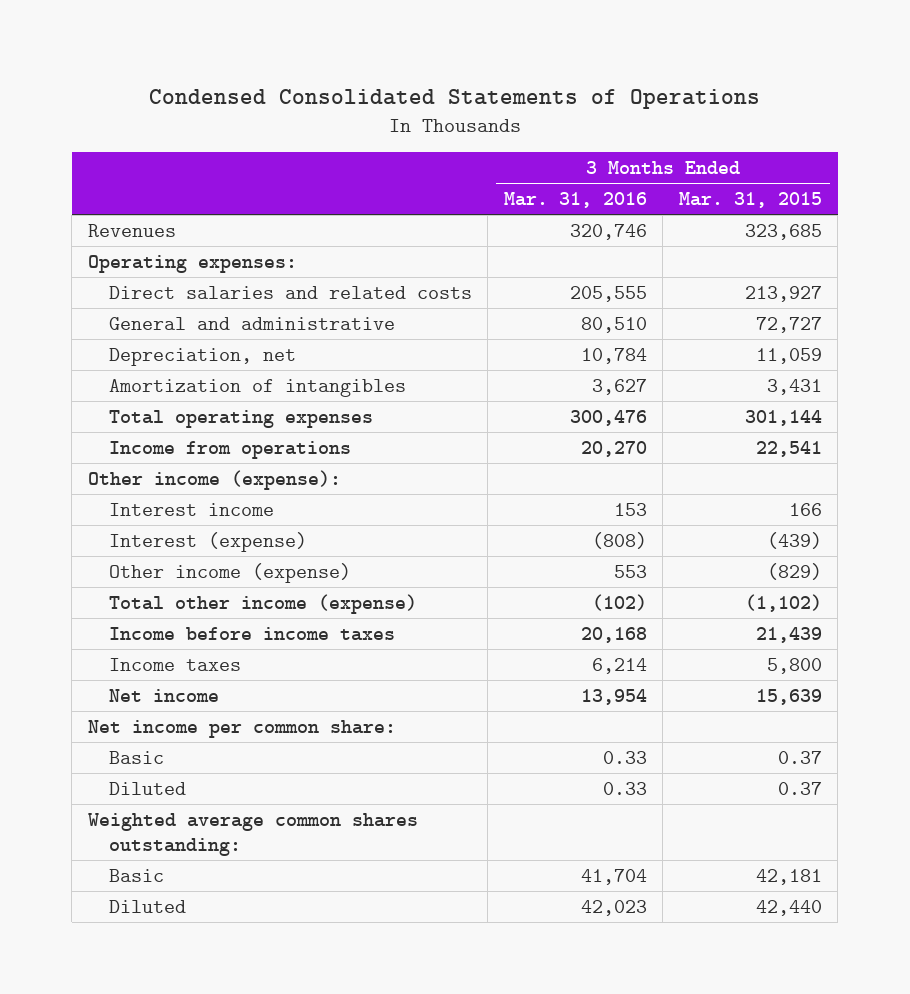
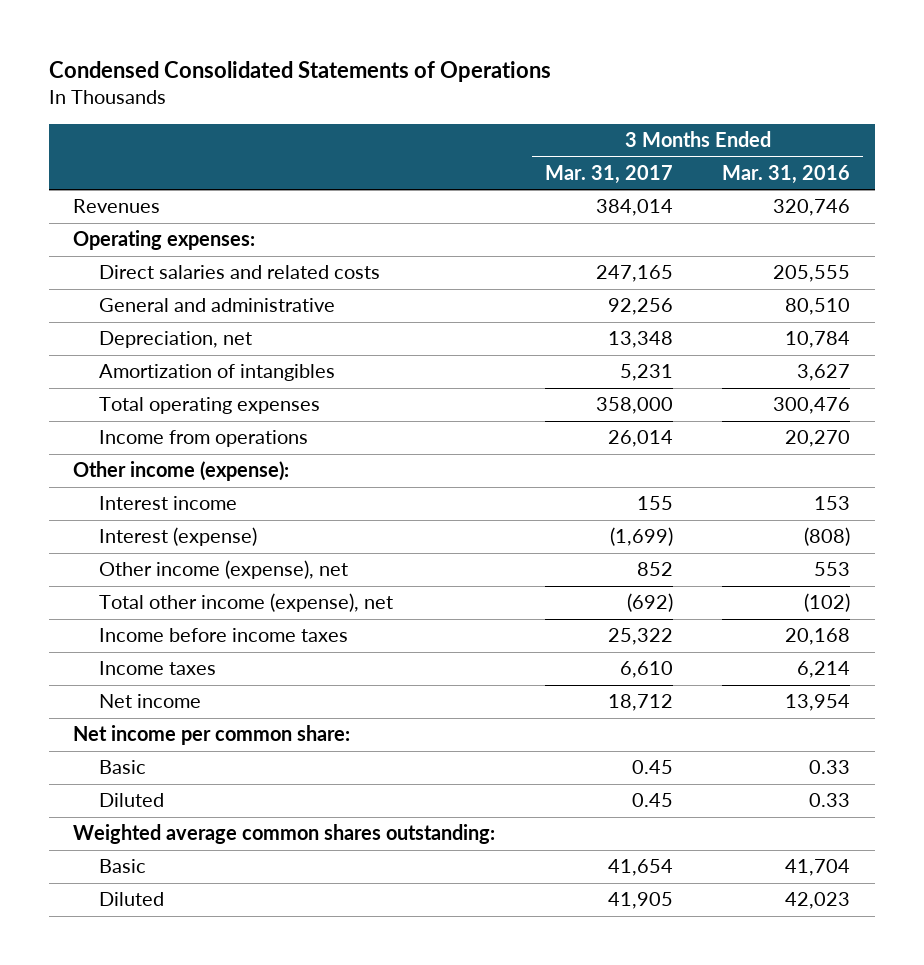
- | 3 Months Ended Mar. 31, 2016 | 3 Months Ended Mar. 31, 2015
+ | 3 Months Ended Mar. 31, 2017 | 3 Months Ended Mar. 31, 2016
- Other income (expense) | 553 | (829)
- Total other income (expense) | (102) | (1,102)
+ Other income (expense), net | 852 | 553
+ Total other income (expense), net | (692) | (102)

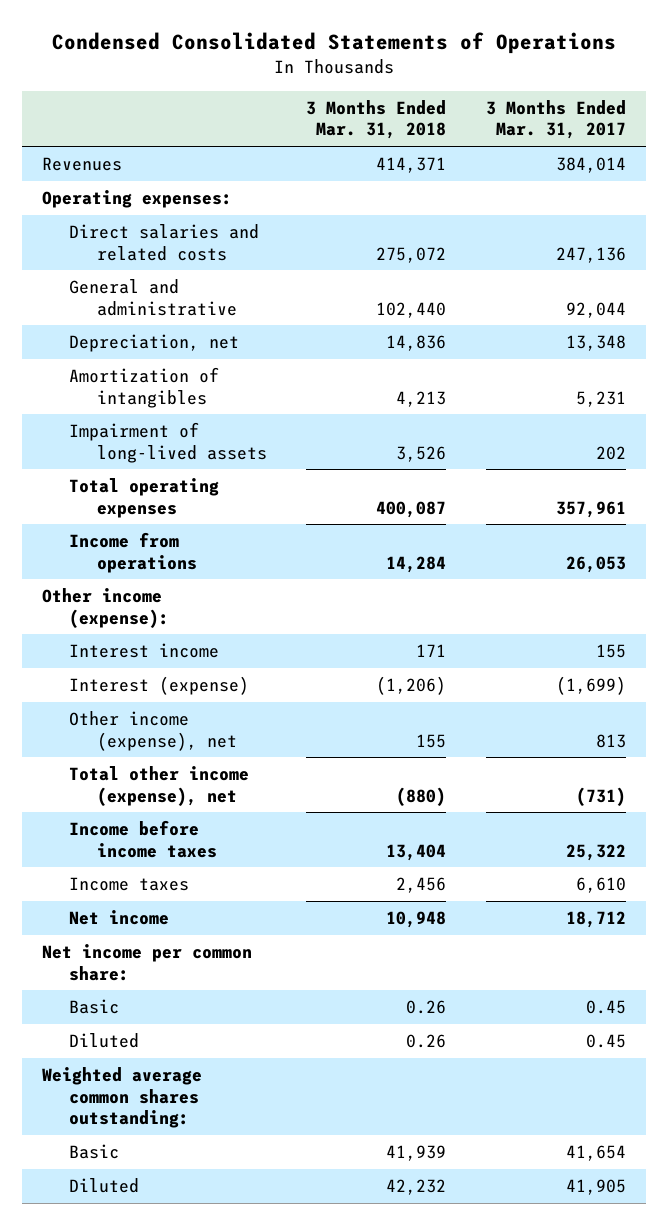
- | 3 Months Ended Mar. 31, 2017 | 3 Months Ended Mar. 31, 2016
+ | 3 Months Ended Mar. 31, 2018 | 3 Months Ended Mar. 31, 2017
- Direct salaries and related costs | 247,165 | 205,555
- General and administrative | 92,256 | 80,510
+ Direct salaries and related costs | 275,072 | 247,136
+ General and administrative | 102,440 | 92,044
- Total operating expenses | 358,000 | 300,476
- Income from operations | 26,014 | 20,270
+ Impairment of long-lived assets | 3,526 | 202
+ Total operating expenses | 400,087 | 357,961
+ Income from operations | 14,284 | 26,053
- Other income (expense), net | 852 | 553
- Total other income (expense), net | (692) | (102)
+ Other income (expense), net | 155 | 813
+ Total other income (expense), net | (880) | (731)

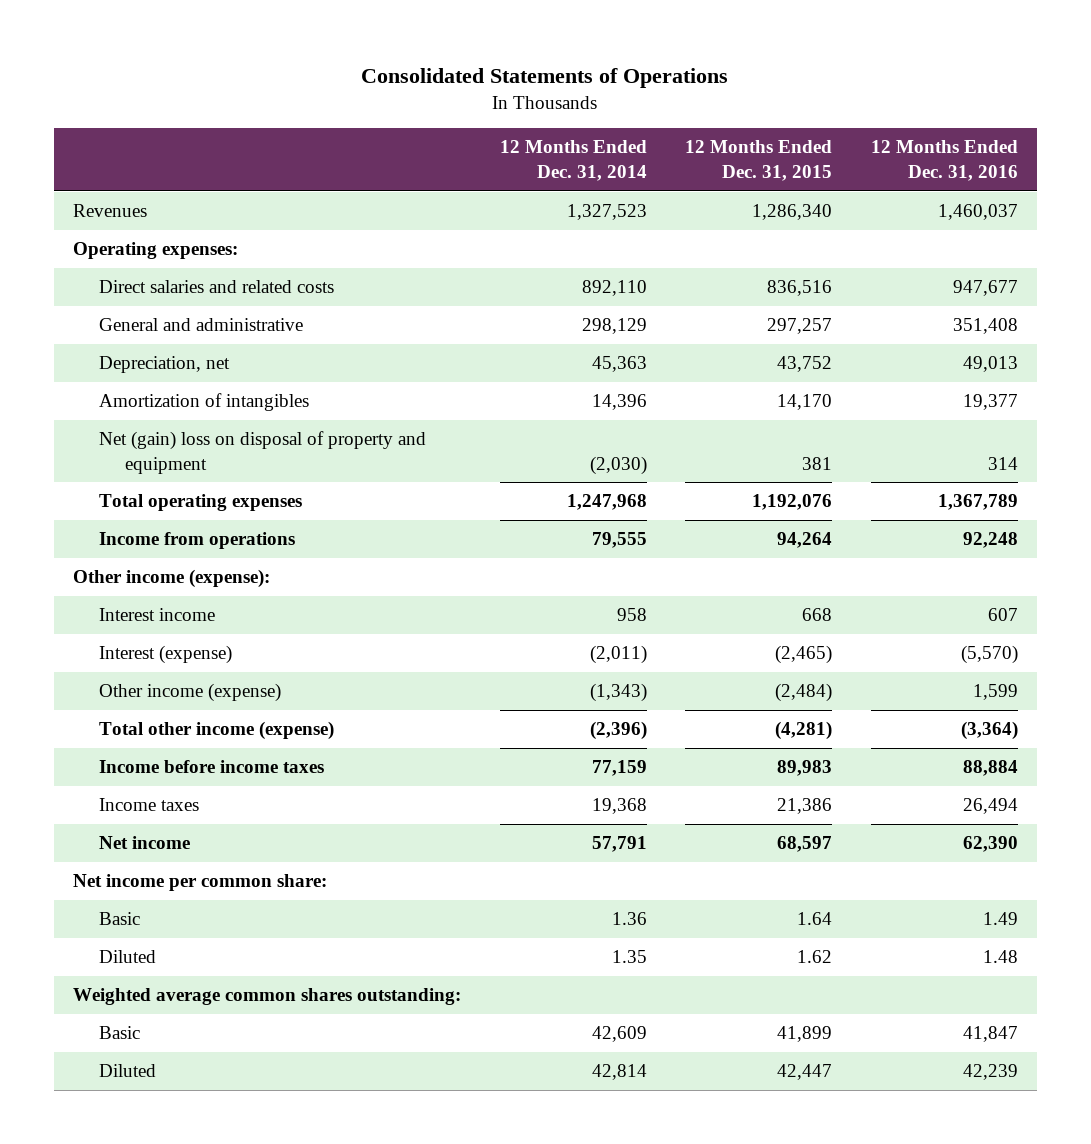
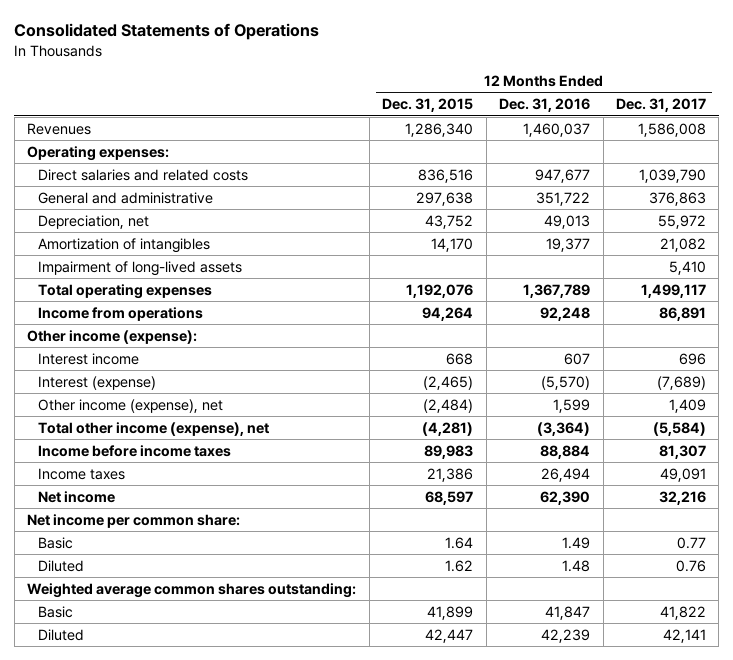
- | 12 Months Ended Dec. 31, 2014 | 12 Months Ended Dec. 31, 2015 | 12 Months Ended Dec. 31, 2016
+ | 12 Months Ended Dec. 31, 2015 | 12 Months Ended Dec. 31, 2016 | 12 Months Ended Dec. 31, 2017
- General and administrative | 298,129 | 297,257 | 351,408
+ General and administrative | 297,638 | 351,722 | 376,863
- Net (gain) loss on disposal of property and equipment | (2,030) | 381 | 314
+ Impairment of long-lived assets | | | 5,410
- Other income (expense) | (1,343) | (2,484) | 1,599
- Total other income (expense) | (2,396) | (4,281) | (3,364)
+ Other income (expense), net | (2,484) | 1,599 | 1,409
+ Total other income (expense), net | (4,281) | (3,364) | (5,584)

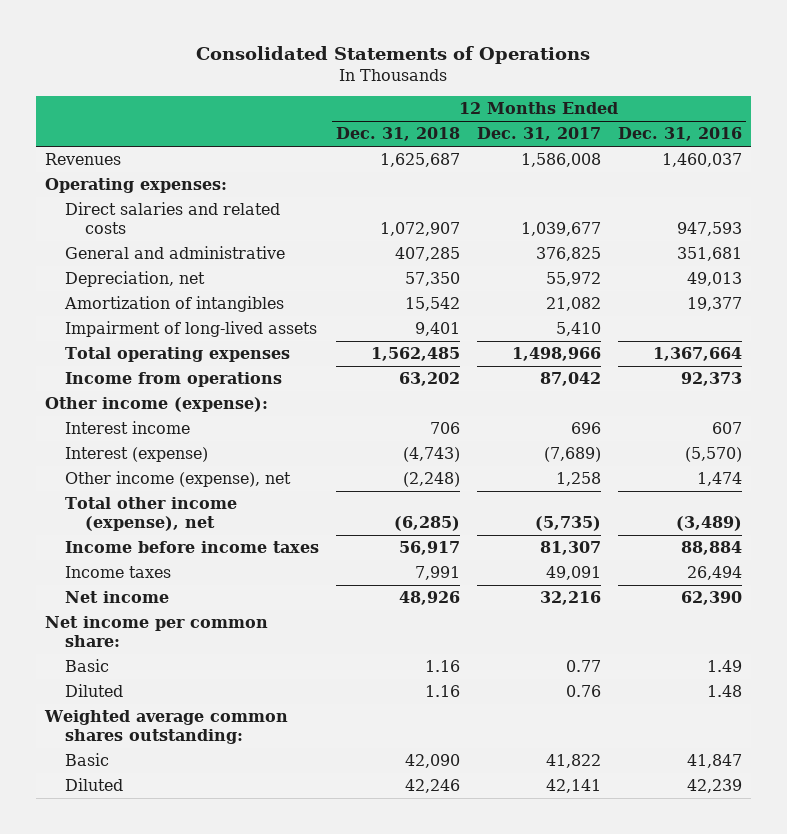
- | 12 Months Ended Dec. 31, 2015 | 12 Months Ended Dec. 31, 2016 | 12 Months Ended Dec. 31, 2017
+ | 12 Months Ended Dec. 31, 2018 | 12 Months Ended Dec. 31, 2017 | 12 Months Ended Dec. 31, 2016
- Direct salaries and related costs | 836,516 | 947,677 | 1,039,790
- General and administrative | 297,638 | 351,722 | 376,863
+ Direct salaries and related costs | 1,072,907 | 1,039,677 | 947,593
+ General and administrative | 407,285 | 376,825 | 351,681
- Total operating expenses | 1,192,076 | 1,367,789 | 1,499,117
- Income from operations | 94,264 | 92,248 | 86,891
+ Total operating expenses | 1,562,485 | 1,498,966 | 1,367,664
+ Income from operations | 63,202 | 87,042 | 92,373
- Other income (expense), net | (2,484) | 1,599 | 1,409
- Total other income (expense), net | (4,281) | (3,364) | (5,584)
+ Other income (expense), net | (2,248) | 1,258 | 1,474
+ Total other income (expense), net | (6,285) | (5,735) | (3,489)

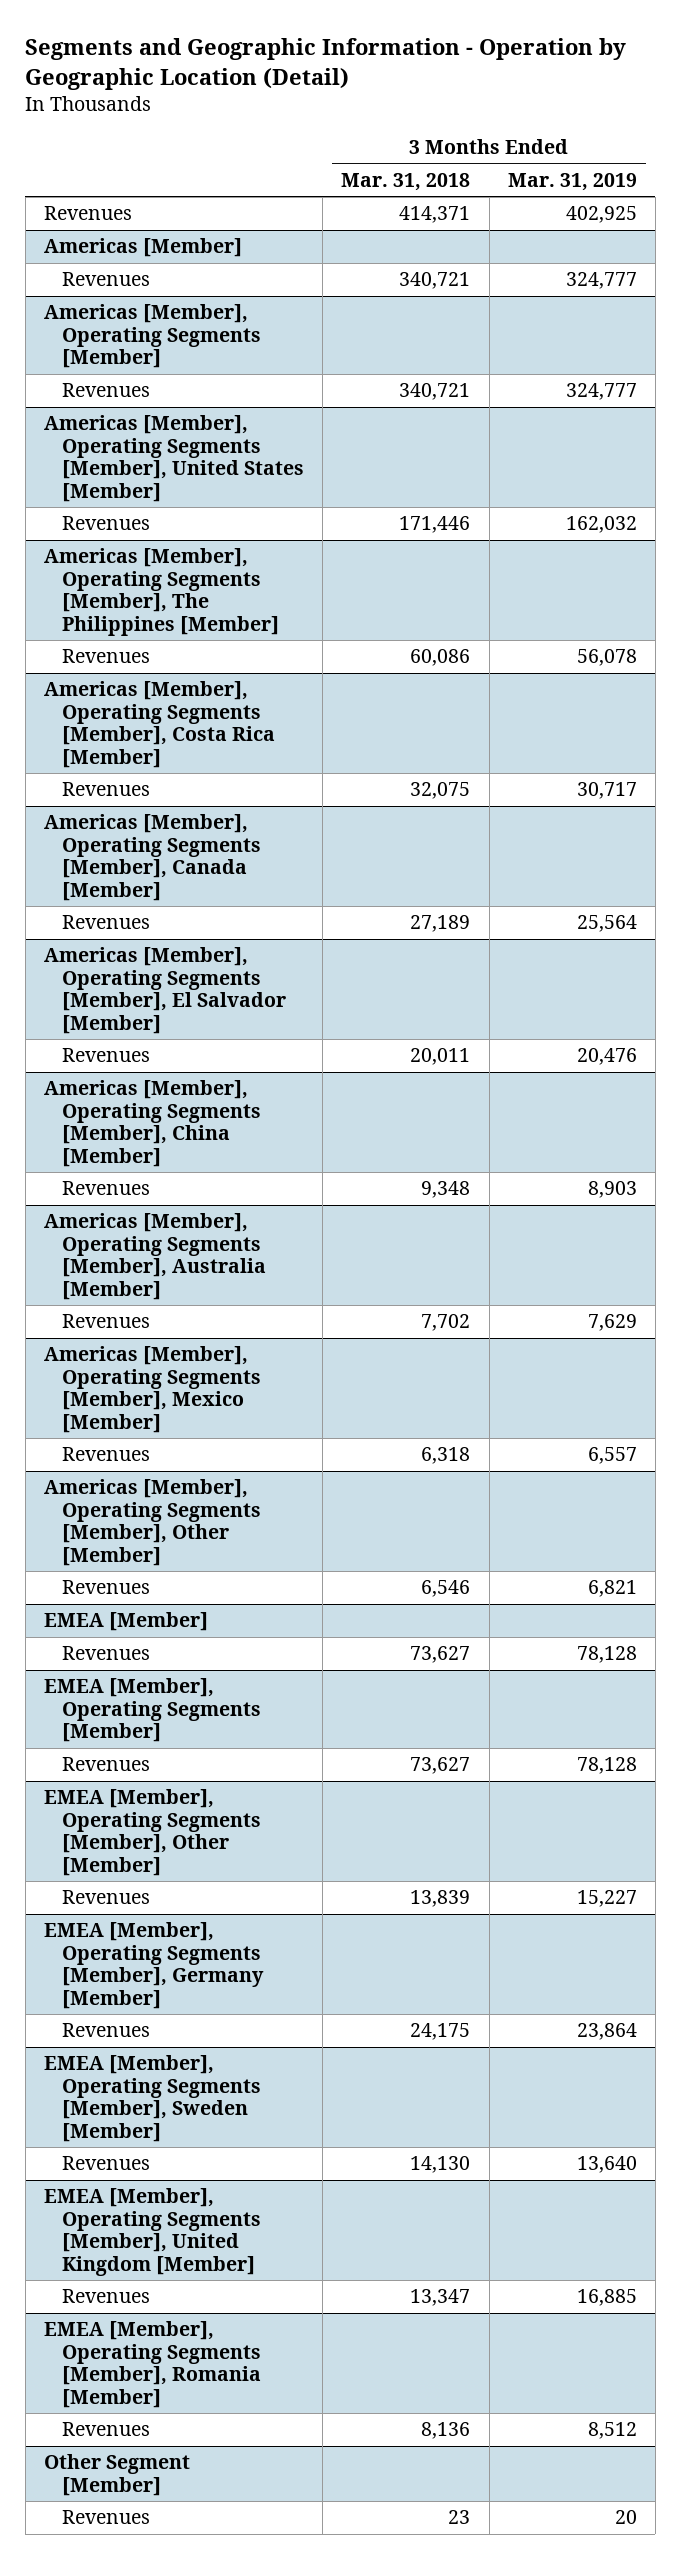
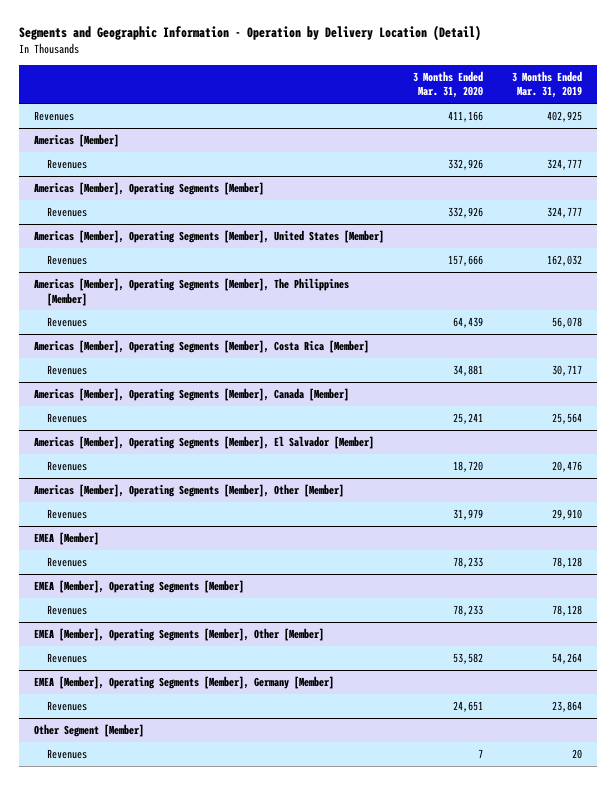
- Segments and Geographic Information - Operation by Geographic Location (Detail)
+ Segments and Geographic Information - Operation by Delivery Location (Detail)
- | 3 Months Ended Mar. 31, 2018 | 3 Months Ended Mar. 31, 2019
+ | 3 Months Ended Mar. 31, 2020 | 3 Months Ended Mar. 31, 2019
- Americas [Member], Operating Segments [Member], China [Member]
- Revenues | 9,348 | 8,903
- Americas [Member], Operating Segments [Member], Australia [Member]
- Revenues | 7,702 | 7,629
- Americas [Member], Operating Segments [Member], Mexico [Member]
- Revenues | 6,318 | 6,557
@ Americas [Member], Operating Segments [Member], Other [Member]
- Revenues | 6,546 | 6,821
+ Revenues | 31,979 | 29,910
@ EMEA [Member], Operating Segments [Member], Other [Member]
- Revenues | 13,839 | 15,227
+ Revenues | 53,582 | 54,264
- EMEA [Member], Operating Segments [Member], Sweden [Member]
- Revenues | 14,130 | 13,640
- EMEA [Member], Operating Segments [Member], United Kingdom [Member]
- Revenues | 13,347 | 16,885
- EMEA [Member], Operating Segments [Member], Romania [Member]
- Revenues | 8,136 | 8,512

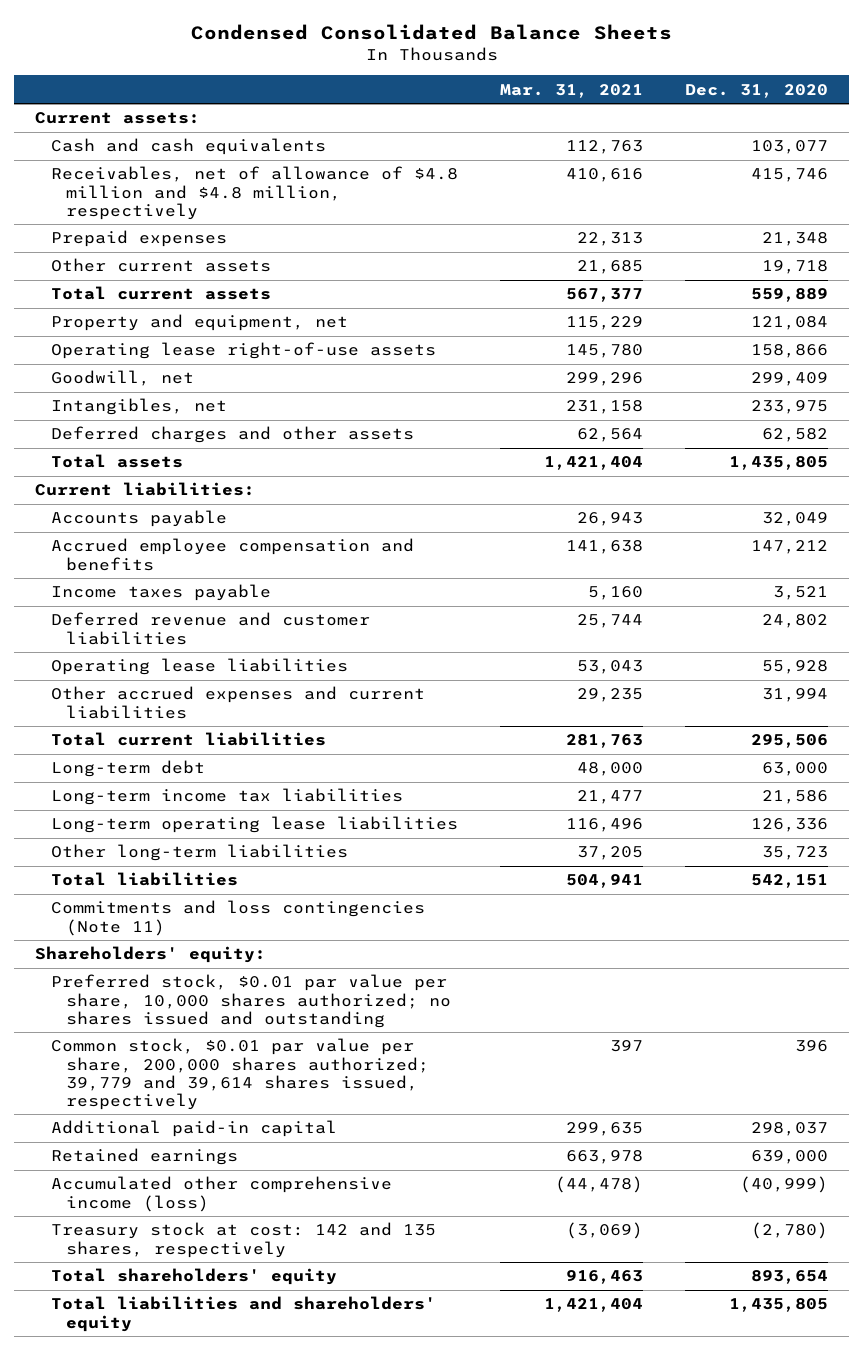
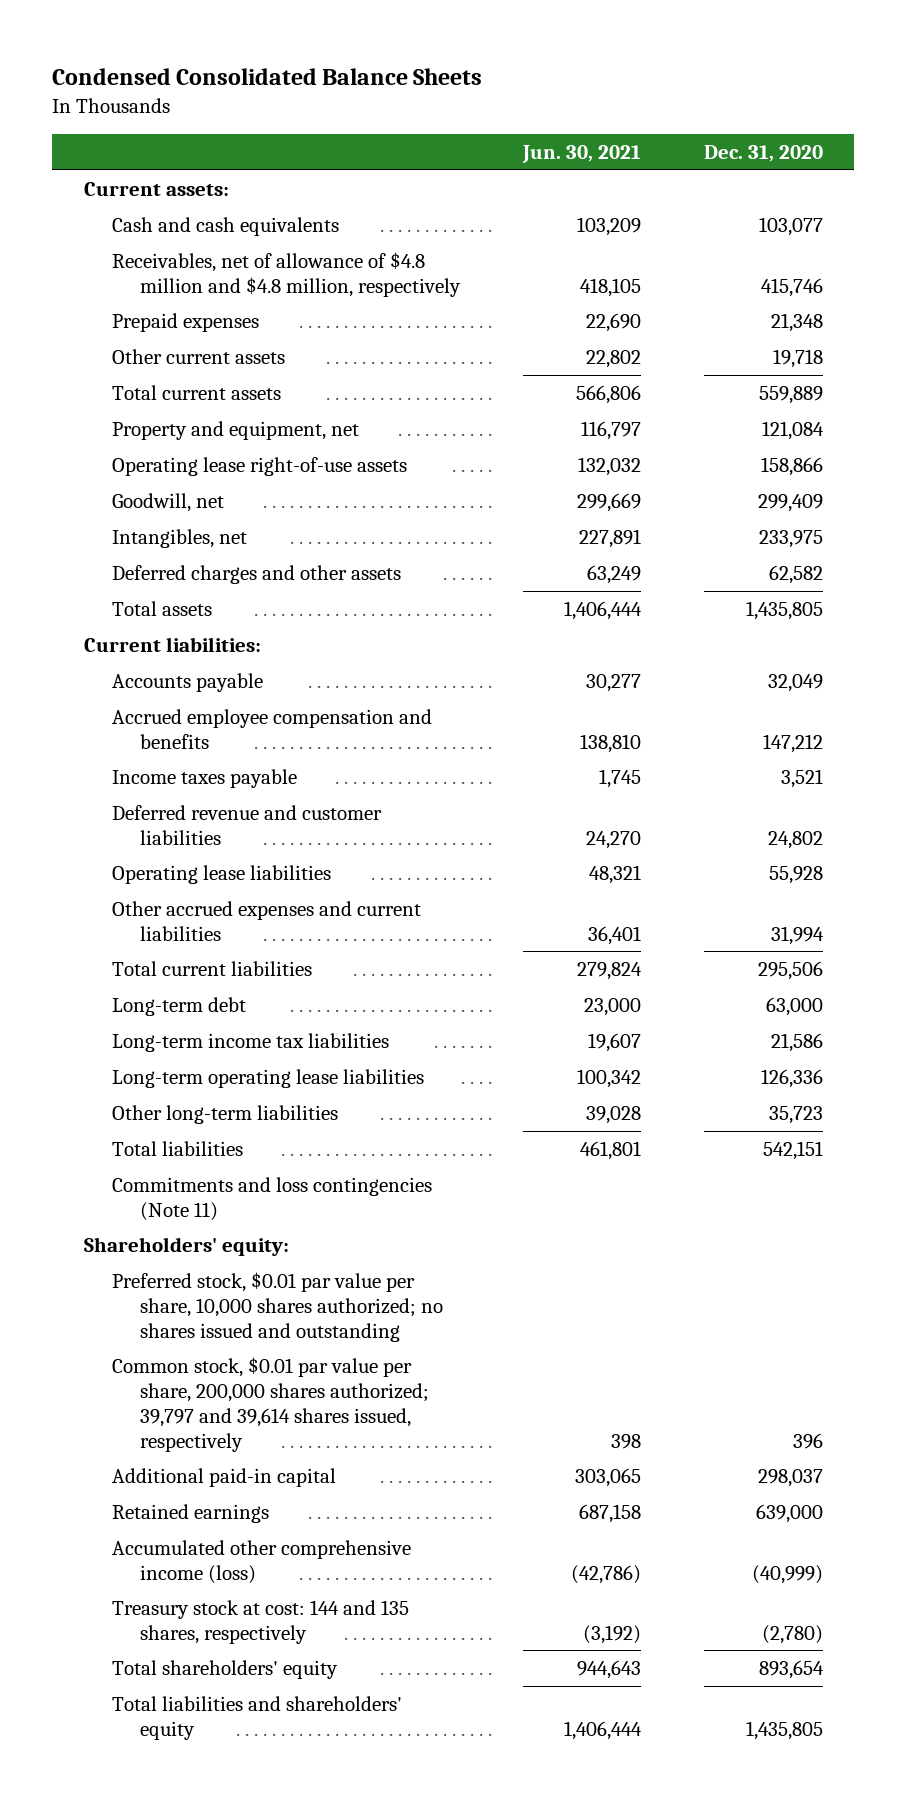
- | Mar. 31, 2021 | Dec. 31, 2020
+ | Jun. 30, 2021 | Dec. 31, 2020
- Common stock, $0.01 par value per share, 200,000 shares authorized; 39,779 and 39,614 shares issued, respectively | 397 | 396
+ Common stock, $0.01 par value per share, 200,000 shares authorized; 39,797 and 39,614 shares issued, respectively | 398 | 396
- Treasury stock at cost: 142 and 135 shares, respectively | (3,069) | (2,780)
+ Treasury stock at cost: 144 and 135 shares, respectively | (3,192) | (2,780)

